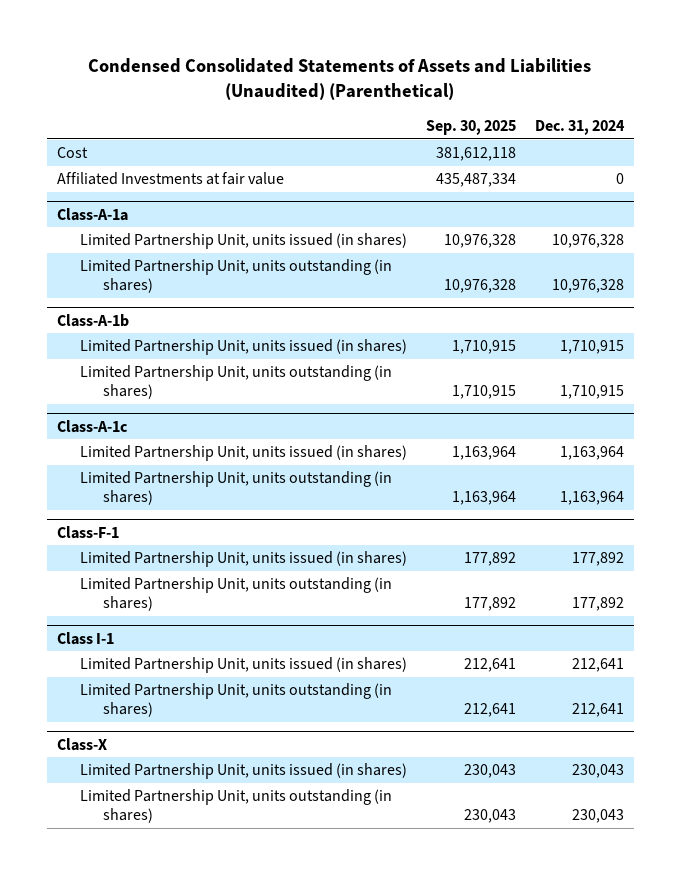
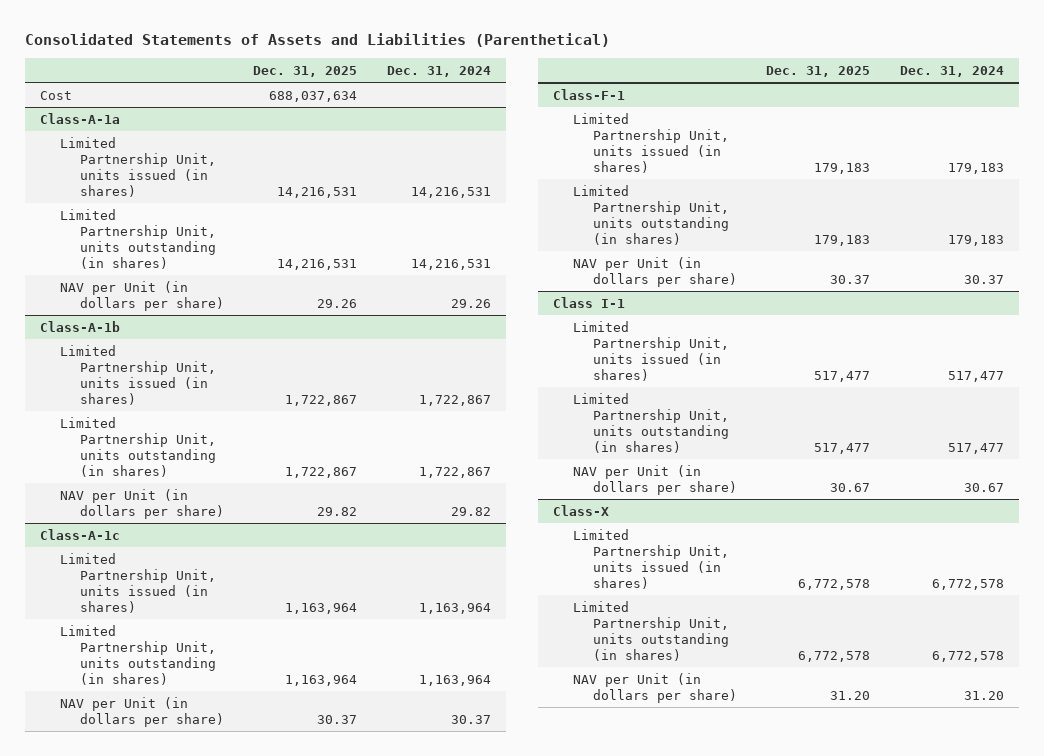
- Condensed Consolidated Statements of Assets and Liabilities (Unaudited) (Parenthetical)
+ Consolidated Statements of Assets and Liabilities (Parenthetical)
- | Sep. 30, 2025 | Dec. 31, 2024
+ | Dec. 31, 2025 | Dec. 31, 2024
- Affiliated Investments at fair value | 435,487,334 | 0
@ Class-A-1a
- Limited Partnership Unit, units issued (in shares) | 10,976,328 | 10,976,328
- Limited Partnership Unit, units outstanding (in shares) | 10,976,328 | 10,976,328
+ Limited Partnership Unit, units issued (in shares) | 14,216,531 | 14,216,531
+ Limited Partnership Unit, units outstanding (in shares) | 14,216,531 | 14,216,531
+ NAV per Unit (in dollars per share) | 29.26 | 29.26
@ Class-A-1b
- Limited Partnership Unit, units issued (in shares) | 1,710,915 | 1,710,915
- Limited Partnership Unit, units outstanding (in shares) | 1,710,915 | 1,710,915
+ Limited Partnership Unit, units issued (in shares) | 1,722,867 | 1,722,867
+ Limited Partnership Unit, units outstanding (in shares) | 1,722,867 | 1,722,867
+ NAV per Unit (in dollars per share) | 29.82 | 29.82
@ Class-A-1c
+ NAV per Unit (in dollars per share) | 30.37 | 30.37
@ Class-F-1
- Limited Partnership Unit, units issued (in shares) | 177,892 | 177,892
- Limited Partnership Unit, units outstanding (in shares) | 177,892 | 177,892
+ Limited Partnership Unit, units issued (in shares) | 179,183 | 179,183
+ Limited Partnership Unit, units outstanding (in shares) | 179,183 | 179,183
+ NAV per Unit (in dollars per share) | 30.37 | 30.37
@ Class I-1
- Limited Partnership Unit, units issued (in shares) | 212,641 | 212,641
- Limited Partnership Unit, units outstanding (in shares) | 212,641 | 212,641
+ Limited Partnership Unit, units issued (in shares) | 517,477 | 517,477
+ Limited Partnership Unit, units outstanding (in shares) | 517,477 | 517,477
+ NAV per Unit (in dollars per share) | 30.67 | 30.67
@ Class-X
- Limited Partnership Unit, units issued (in shares) | 230,043 | 230,043
- Limited Partnership Unit, units outstanding (in shares) | 230,043 | 230,043
+ Limited Partnership Unit, units issued (in shares) | 6,772,578 | 6,772,578
+ Limited Partnership Unit, units outstanding (in shares) | 6,772,578 | 6,772,578
+ NAV per Unit (in dollars per share) | 31.20 | 31.20

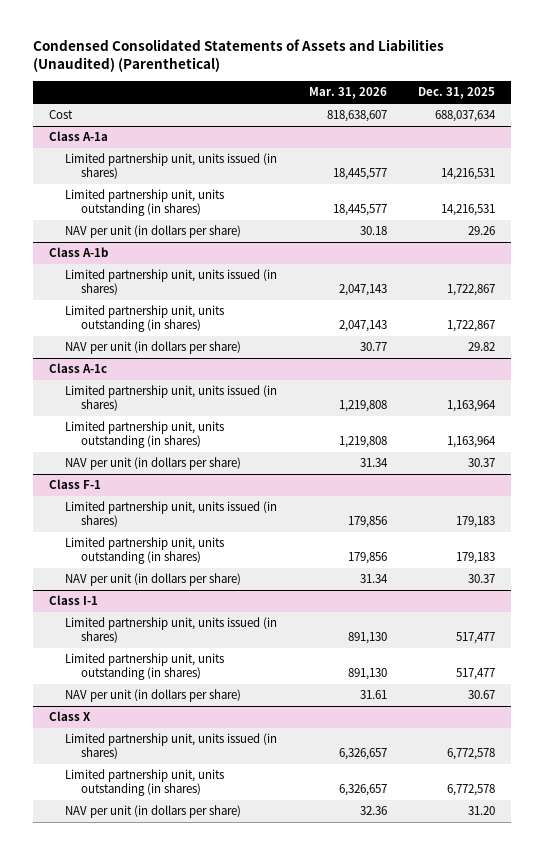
- Consolidated Statements of Assets and Liabilities (Parenthetical)
+ Condensed Consolidated Statements of Assets and Liabilities (Unaudited) (Parenthetical)
- | Dec. 31, 2025 | Dec. 31, 2024
+ | Mar. 31, 2026 | Dec. 31, 2025
- Class-A-1a
- Limited Partnership Unit, units issued (in shares) | 14,216,531 | 14,216,531
- Limited Partnership Unit, units outstanding (in shares) | 14,216,531 | 14,216,531
- NAV per Unit (in dollars per share) | 29.26 | 29.26
- Class-A-1b
- Limited Partnership Unit, units issued (in shares) | 1,722,867 | 1,722,867
- Limited Partnership Unit, units outstanding (in shares) | 1,722,867 | 1,722,867
- NAV per Unit (in dollars per share) | 29.82 | 29.82
- Class-A-1c
- Limited Partnership Unit, units issued (in shares) | 1,163,964 | 1,163,964
- Limited Partnership Unit, units outstanding (in shares) | 1,163,964 | 1,163,964
- NAV per Unit (in dollars per share) | 30.37 | 30.37
- Class-F-1
- Limited Partnership Unit, units issued (in shares) | 179,183 | 179,183
- Limited Partnership Unit, units outstanding (in shares) | 179,183 | 179,183
- NAV per Unit (in dollars per share) | 30.37 | 30.37
+ Class A-1a
+ Limited partnership unit, units issued (in shares) | 18,445,577 | 14,216,531
+ Limited partnership unit, units outstanding (in shares) | 18,445,577 | 14,216,531
+ NAV per unit (in dollars per share) | 30.18 | 29.26
+ Class A-1b
+ Limited partnership unit, units issued (in shares) | 2,047,143 | 1,722,867
+ Limited partnership unit, units outstanding (in shares) | 2,047,143 | 1,722,867
+ NAV per unit (in dollars per share) | 30.77 | 29.82
+ Class A-1c
+ Limited partnership unit, units issued (in shares) | 1,219,808 | 1,163,964
+ Limited partnership unit, units outstanding (in shares) | 1,219,808 | 1,163,964
+ NAV per unit (in dollars per share) | 31.34 | 30.37
+ Class F-1
+ Limited partnership unit, units issued (in shares) | 179,856 | 179,183
+ Limited partnership unit, units outstanding (in shares) | 179,856 | 179,183
+ NAV per unit (in dollars per share) | 31.34 | 30.37
@ Class I-1
- Limited Partnership Unit, units issued (in shares) | 517,477 | 517,477
- Limited Partnership Unit, units outstanding (in shares) | 517,477 | 517,477
- NAV per Unit (in dollars per share) | 30.67 | 30.67
- Class-X
- Limited Partnership Unit, units issued (in shares) | 6,772,578 | 6,772,578
- Limited Partnership Unit, units outstanding (in shares) | 6,772,578 | 6,772,578
- NAV per Unit (in dollars per share) | 31.20 | 31.20
@ Class I-1
+ Limited partnership unit, units issued (in shares) | 891,130 | 517,477
+ Limited partnership unit, units outstanding (in shares) | 891,130 | 517,477
+ NAV per unit (in dollars per share) | 31.61 | 30.67
+ Class X
+ Limited partnership unit, units issued (in shares) | 6,326,657 | 6,772,578
+ Limited partnership unit, units outstanding (in shares) | 6,326,657 | 6,772,578
+ NAV per unit (in dollars per share) | 32.36 | 31.20

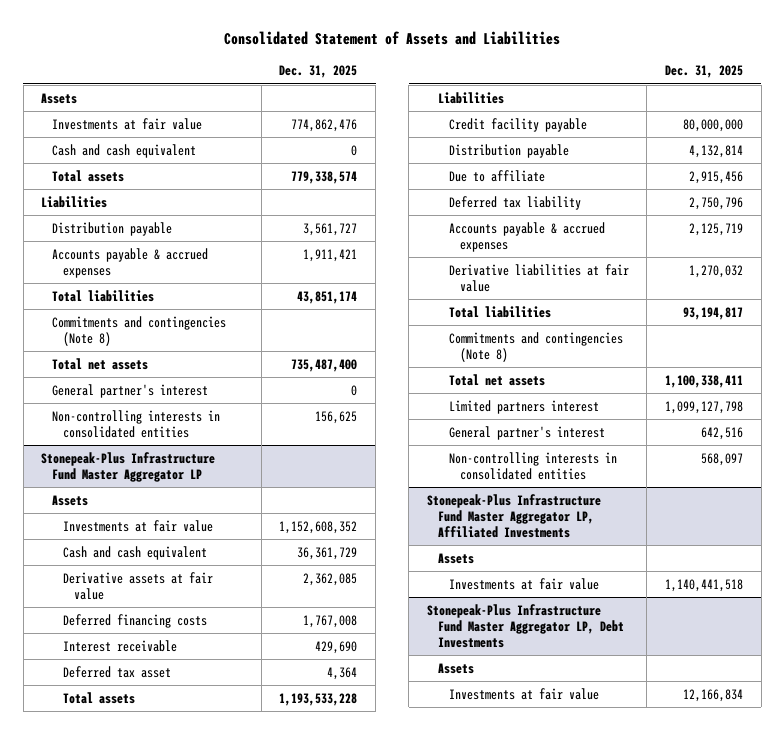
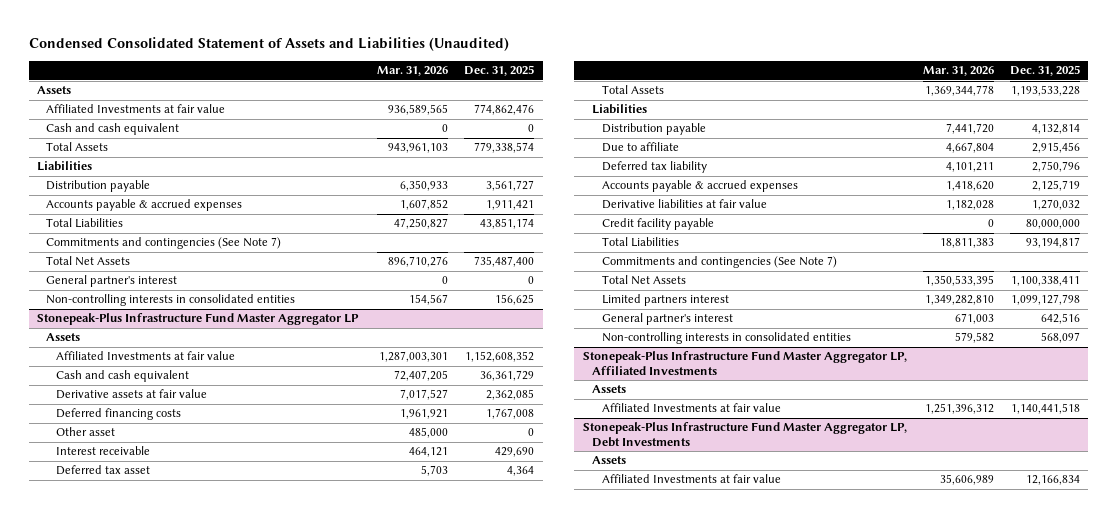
- Consolidated Statement of Assets and Liabilities
+ Condensed Consolidated Statement of Assets and Liabilities (Unaudited)
- | Dec. 31, 2025
+ | Mar. 31, 2026 | Dec. 31, 2025
- Investments at fair value | 774,862,476
+ Affiliated Investments at fair value | 936,589,565 | 774,862,476
- Total assets | 779,338,574
+ Total Assets | 943,961,103 | 779,338,574
- Total liabilities | 43,851,174
- Commitments and contingencies (Note 8)
- Total net assets | 735,487,400
+ Total Liabilities | 47,250,827 | 43,851,174
+ Commitments and contingencies (See Note 7)
+ Total Net Assets | 896,710,276 | 735,487,400
@ Stonepeak-Plus Infrastructure Fund Master Aggregator LP
- Investments at fair value | 1,152,608,352
+ Affiliated Investments at fair value | 1,287,003,301 | 1,152,608,352
+ Other asset | 485,000 | 0
- Total assets | 1,193,533,228
+ Total Assets | 1,369,344,778 | 1,193,533,228
- Total liabilities | 93,194,817
- Commitments and contingencies (Note 8)
- Total net assets | 1,100,338,411
moved down: Credit facility payable | 0 | 80,000,000
+ Total Liabilities | 18,811,383 | 93,194,817
+ Commitments and contingencies (See Note 7)
+ Total Net Assets | 1,350,533,395 | 1,100,338,411
@ Stonepeak-Plus Infrastructure Fund Master Aggregator LP, Affiliated Investments
- Investments at fair value | 1,140,441,518
+ Affiliated Investments at fair value | 1,251,396,312 | 1,140,441,518
@ Stonepeak-Plus Infrastructure Fund Master Aggregator LP, Debt Investments
- Investments at fair value | 12,166,834
+ Affiliated Investments at fair value | 35,606,989 | 12,166,834

